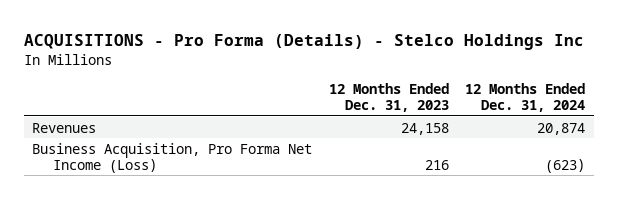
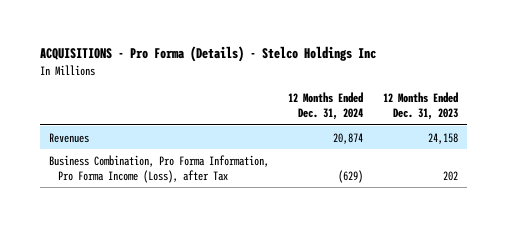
- | 12 Months Ended Dec. 31, 2023 | 12 Months Ended Dec. 31, 2024
+ | 12 Months Ended Dec. 31, 2024 | 12 Months Ended Dec. 31, 2023
- Business Acquisition, Pro Forma Net Income (Loss) | 216 | (623)
+ Business Combination, Pro Forma Information, Pro Forma Income (Loss), after Tax | (629) | 202

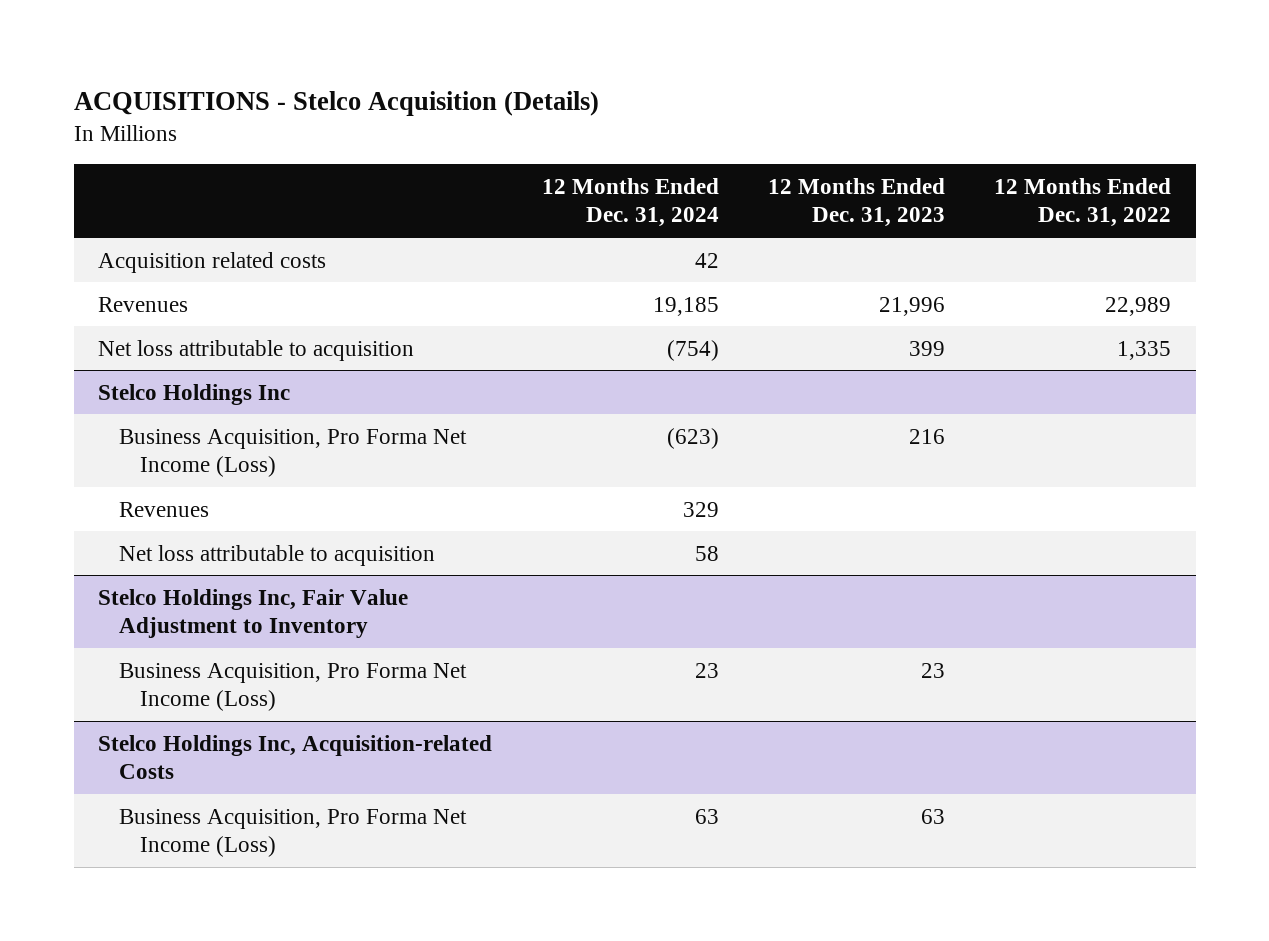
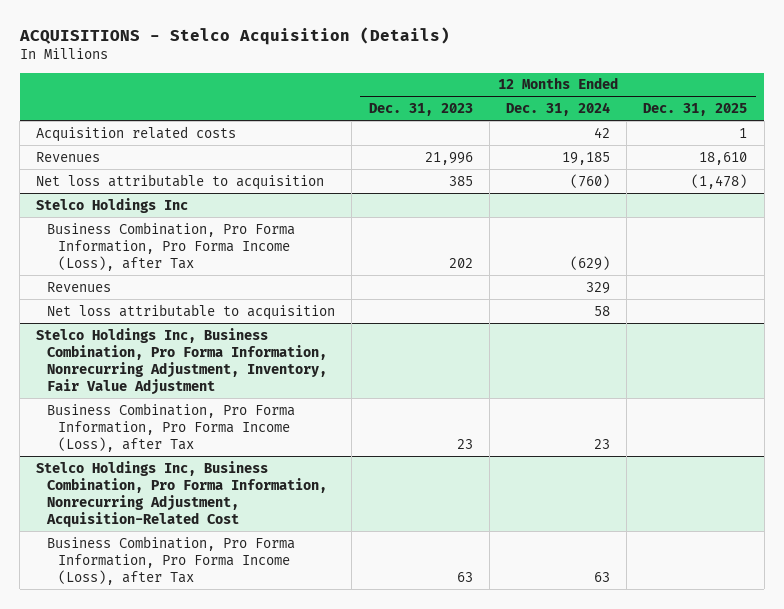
- | 12 Months Ended Dec. 31, 2024 | 12 Months Ended Dec. 31, 2023 | 12 Months Ended Dec. 31, 2022
+ | 12 Months Ended Dec. 31, 2023 | 12 Months Ended Dec. 31, 2024 | 12 Months Ended Dec. 31, 2025
- Net loss attributable to acquisition | (754) | 399 | 1,335
+ Net loss attributable to acquisition | 385 | (760) | (1,478)
@ Stelco Holdings Inc
- Business Acquisition, Pro Forma Net Income (Loss) | (623) | 216 |
+ Business Combination, Pro Forma Information, Pro Forma Income (Loss), after Tax | 202 | (629) |
- Stelco Holdings Inc, Fair Value Adjustment to Inventory
- Business Acquisition, Pro Forma Net Income (Loss) | 23 | 23 |
- Stelco Holdings Inc, Acquisition-related Costs
- Business Acquisition, Pro Forma Net Income (Loss) | 63 | 63 |
+ Stelco Holdings Inc, Business Combination, Pro Forma Information, Nonrecurring Adjustment, Inventory, Fair Value Adjustment
+ Business Combination, Pro Forma Information, Pro Forma Income (Loss), after Tax | 23 | 23 |
+ Stelco Holdings Inc, Business Combination, Pro Forma Information, Nonrecurring Adjustment, Acquisition-Related Cost
+ Business Combination, Pro Forma Information, Pro Forma Income (Loss), after Tax | 63 | 63 |

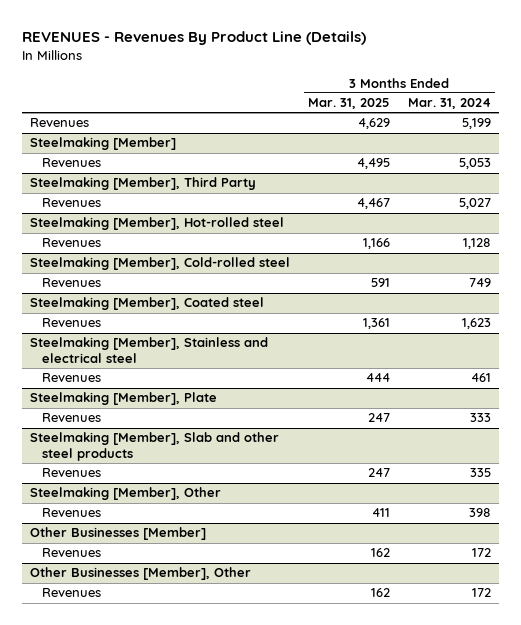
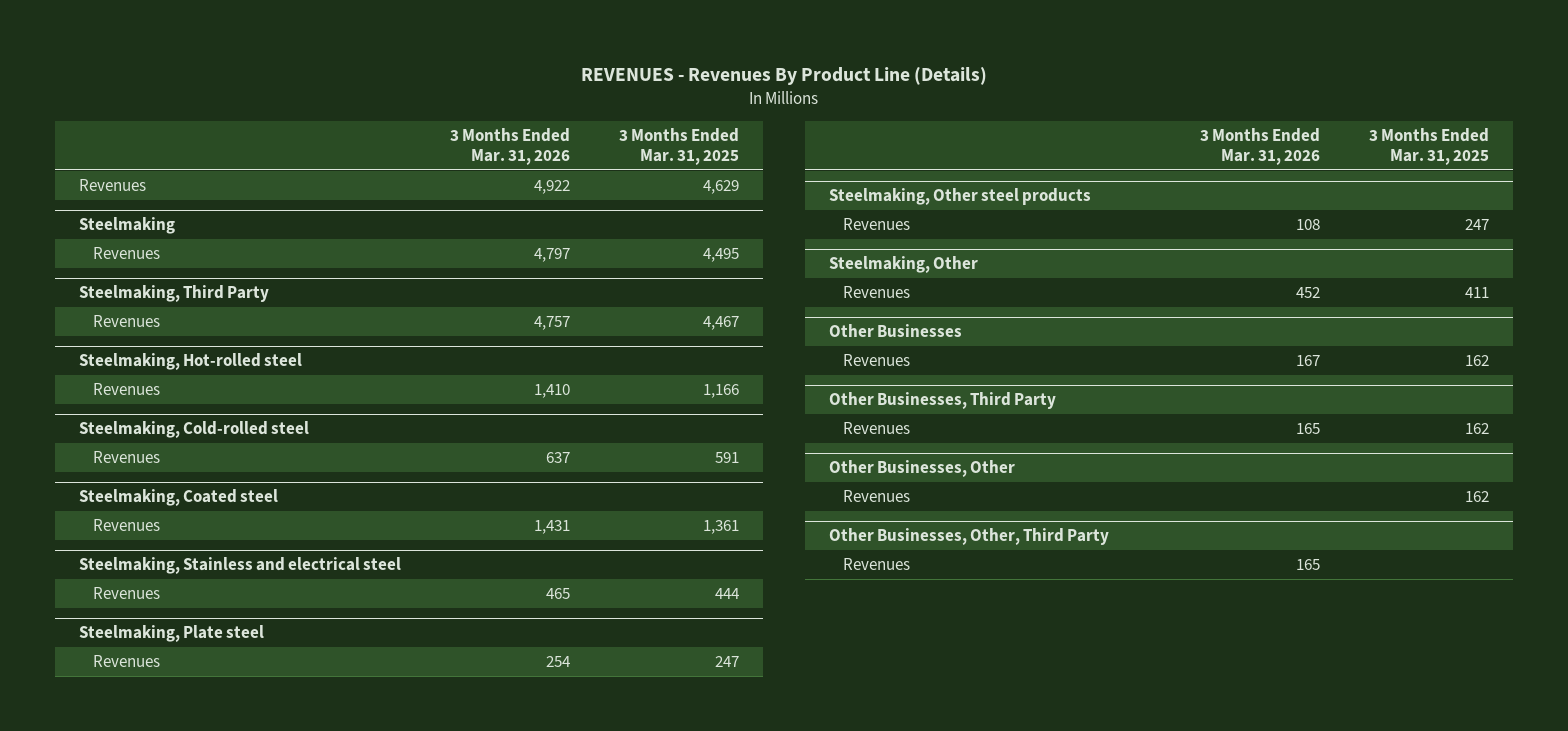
- | 3 Months Ended Mar. 31, 2025 | 3 Months Ended Mar. 31, 2024
+ | 3 Months Ended Mar. 31, 2026 | 3 Months Ended Mar. 31, 2025
- Steelmaking [Member]
+ Steelmaking
- Steelmaking [Member], Third Party
+ Steelmaking, Third Party
- Steelmaking [Member], Hot-rolled steel
+ Steelmaking, Hot-rolled steel
- Steelmaking [Member], Cold-rolled steel
+ Steelmaking, Cold-rolled steel
- Steelmaking [Member], Coated steel
+ Steelmaking, Coated steel
- Steelmaking [Member], Stainless and electrical steel
+ Steelmaking, Stainless and electrical steel
- Steelmaking [Member], Plate
+ Steelmaking, Plate steel
- Steelmaking [Member], Slab and other steel products
+ Steelmaking, Other steel products
- Steelmaking [Member], Other
+ Steelmaking, Other
- Other Businesses [Member]
+ Other Businesses
- Other Businesses [Member], Other
+ Other Businesses, Third Party
+ Other Businesses, Other
+ Revenues | | 162
+ Other Businesses, Other, Third Party
+ Revenues | 165 |

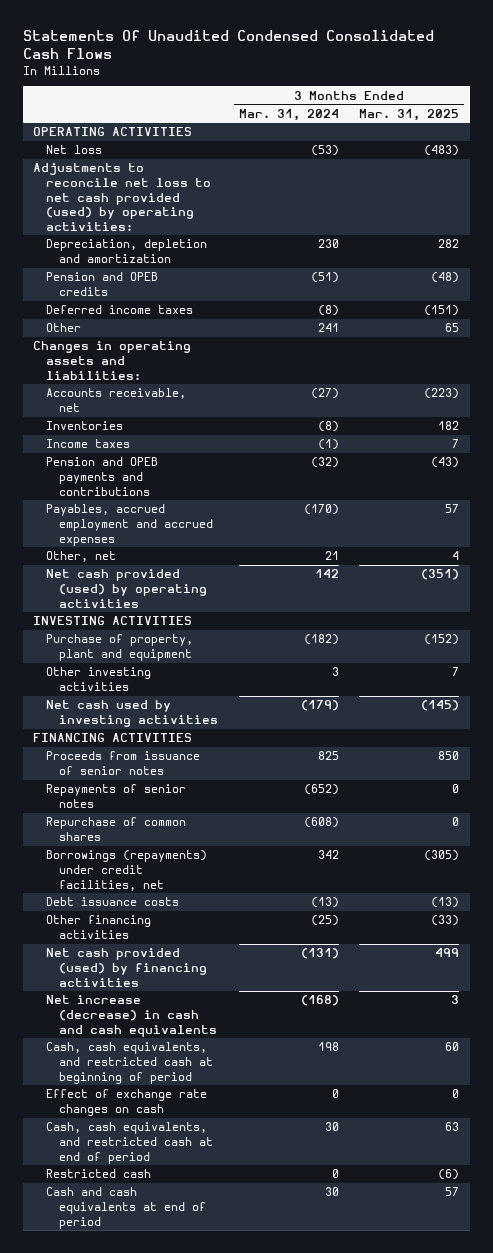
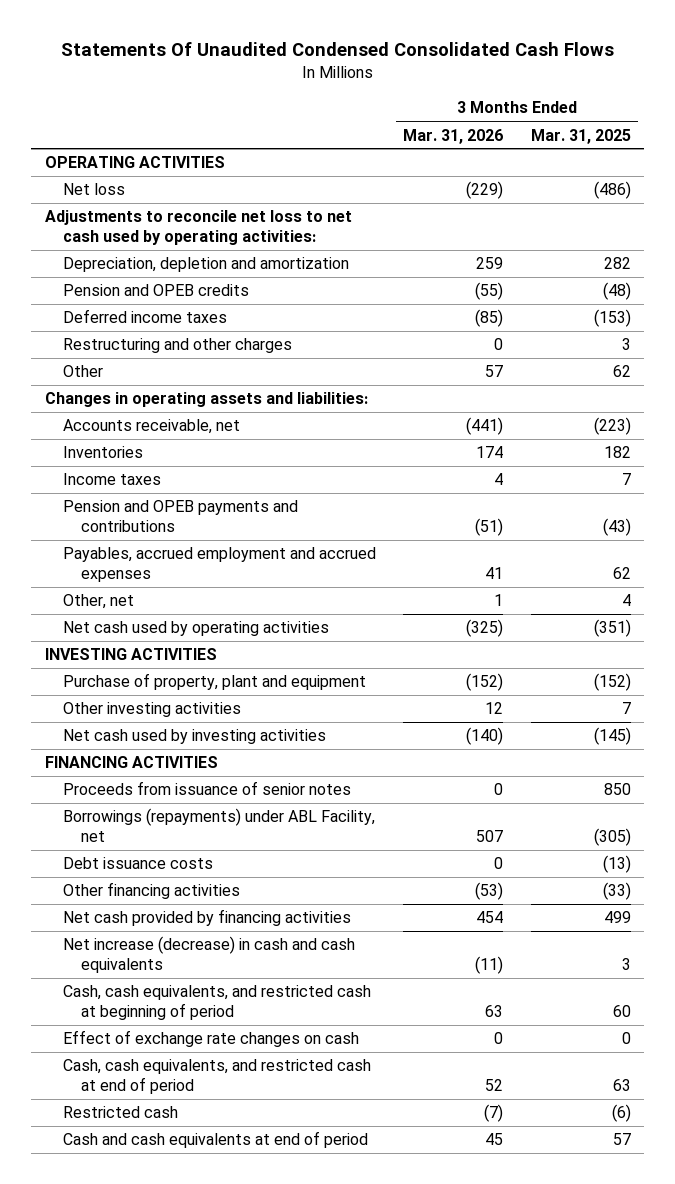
- | 3 Months Ended Mar. 31, 2024 | 3 Months Ended Mar. 31, 2025
+ | 3 Months Ended Mar. 31, 2026 | 3 Months Ended Mar. 31, 2025
- Net loss | (53) | (483)
- Adjustments to reconcile net loss to net cash provided (used) by operating activities:
+ Net loss | (229) | (486)
+ Adjustments to reconcile net loss to net cash used by operating activities:
- Deferred income taxes | (8) | (151)
- Other | 241 | 65
+ Deferred income taxes | (85) | (153)
+ Restructuring and other charges | 0 | 3
+ Other | 57 | 62
- Payables, accrued employment and accrued expenses | (170) | 57
+ Payables, accrued employment and accrued expenses | 41 | 62
- Net cash provided (used) by operating activities | 142 | (351)
+ Net cash used by operating activities | (325) | (351)
- Repayments of senior notes | (652) | 0
- Repurchase of common shares | (608) | 0
- Borrowings (repayments) under credit facilities, net | 342 | (305)
+ Borrowings (repayments) under ABL Facility, net | 507 | (305)
- Net cash provided (used) by financing activities | (131) | 499
+ Net cash provided by financing activities | 454 | 499

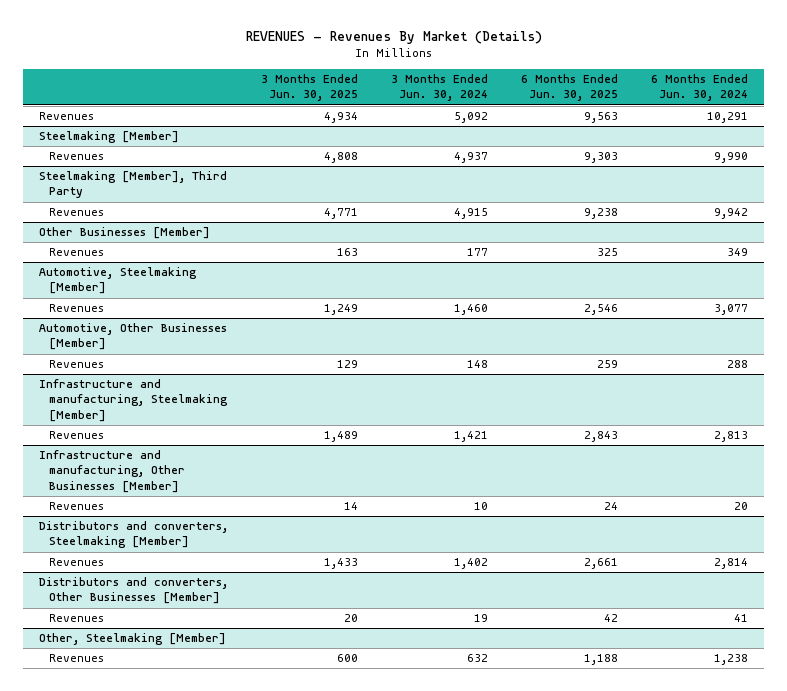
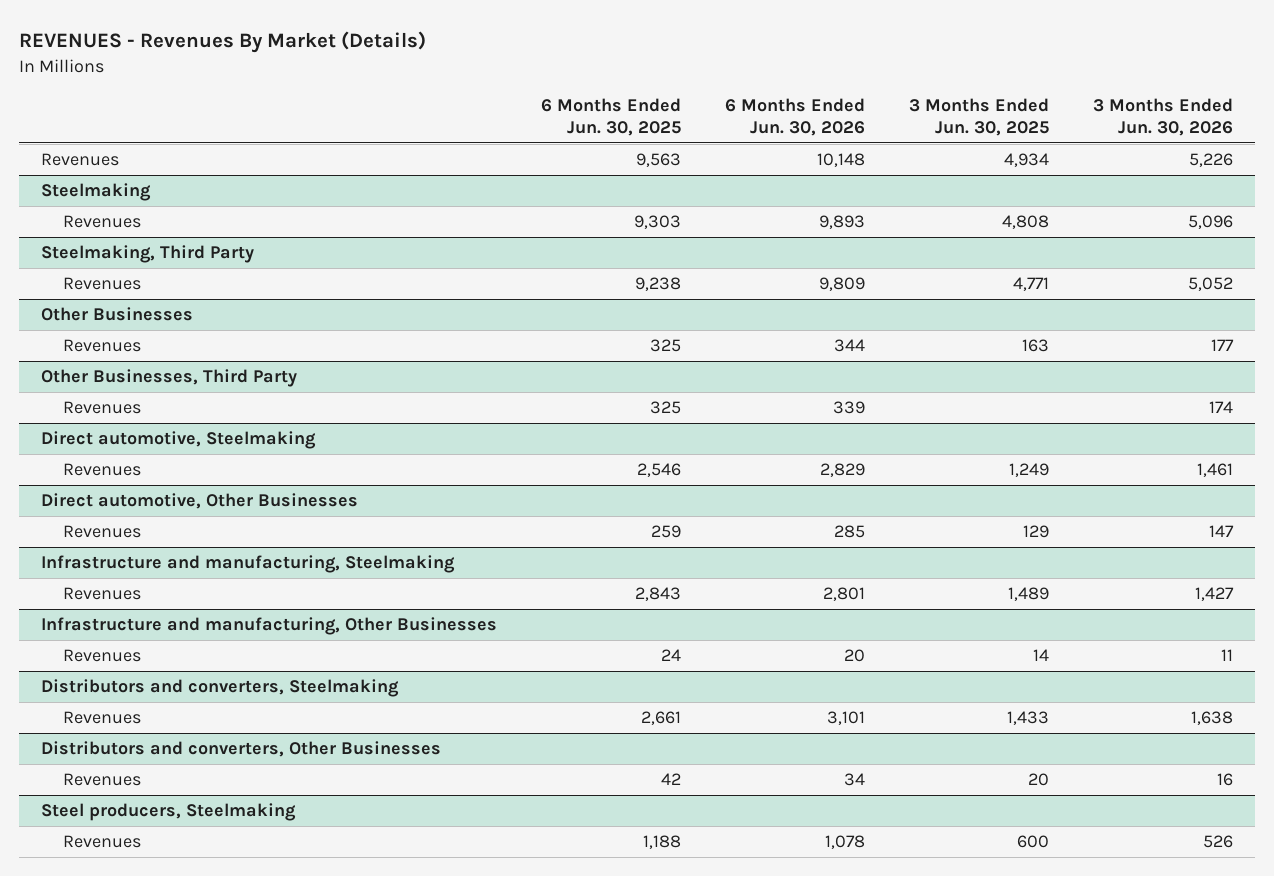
- | 3 Months Ended Jun. 30, 2025 | 3 Months Ended Jun. 30, 2024 | 6 Months Ended Jun. 30, 2025 | 6 Months Ended Jun. 30, 2024
+ | 6 Months Ended Jun. 30, 2025 | 6 Months Ended Jun. 30, 2026 | 3 Months Ended Jun. 30, 2025 | 3 Months Ended Jun. 30, 2026
- Steelmaking [Member]
+ Steelmaking
- Steelmaking [Member], Third Party
+ Steelmaking, Third Party
- Other Businesses [Member]
+ Other Businesses
- Automotive, Steelmaking [Member]
+ Other Businesses, Third Party
+ Revenues | 325 | 339 | | 174
+ Direct automotive, Steelmaking
- Automotive, Other Businesses [Member]
+ Direct automotive, Other Businesses
- Infrastructure and manufacturing, Steelmaking [Member]
+ Infrastructure and manufacturing, Steelmaking
- Infrastructure and manufacturing, Other Businesses [Member]
+ Infrastructure and manufacturing, Other Businesses
- Distributors and converters, Steelmaking [Member]
+ Distributors and converters, Steelmaking
- Distributors and converters, Other Businesses [Member]
+ Distributors and converters, Other Businesses
- Other, Steelmaking [Member]
+ Steel producers, Steelmaking

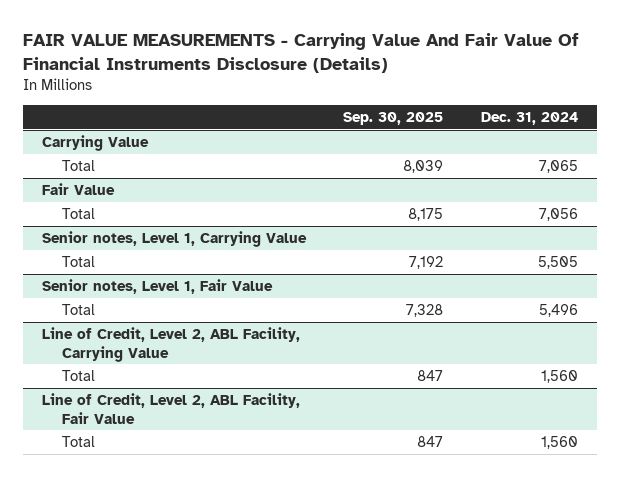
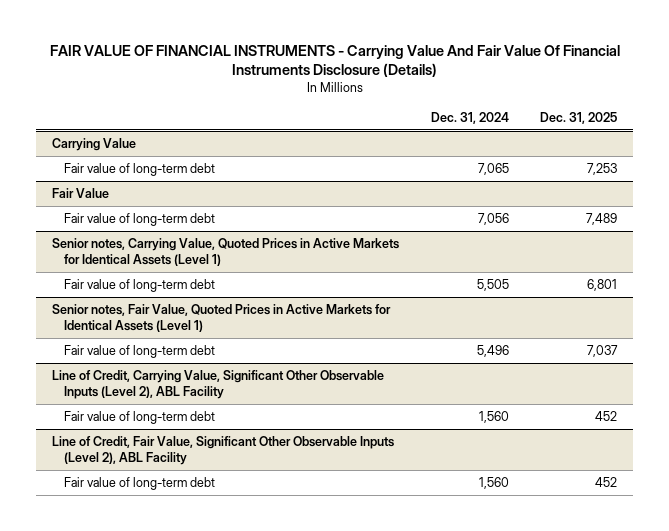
- FAIR VALUE MEASUREMENTS - Carrying Value And Fair Value Of Financial Instruments Disclosure (Details)
+ FAIR VALUE OF FINANCIAL INSTRUMENTS - Carrying Value And Fair Value Of Financial Instruments Disclosure (Details)
- | Sep. 30, 2025 | Dec. 31, 2024
+ | Dec. 31, 2024 | Dec. 31, 2025
@ Carrying Value
- Total | 8,039 | 7,065
+ Fair value of long-term debt | 7,065 | 7,253
@ Fair Value
- Total | 8,175 | 7,056
- Senior notes, Level 1, Carrying Value
- Total | 7,192 | 5,505
- Senior notes, Level 1, Fair Value
- Total | 7,328 | 5,496
- Line of Credit, Level 2, ABL Facility, Carrying Value
- Total | 847 | 1,560
- Line of Credit, Level 2, ABL Facility, Fair Value
- Total | 847 | 1,560
@ Fair Value
+ Fair value of long-term debt | 7,056 | 7,489
+ Senior notes, Carrying Value, Quoted Prices in Active Markets for Identical Assets (Level 1)
+ Fair value of long-term debt | 5,505 | 6,801
+ Senior notes, Fair Value, Quoted Prices in Active Markets for Identical Assets (Level 1)
+ Fair value of long-term debt | 5,496 | 7,037
+ Line of Credit, Carrying Value, Significant Other Observable Inputs (Level 2), ABL Facility
+ Fair value of long-term debt | 1,560 | 452
+ Line of Credit, Fair Value, Significant Other Observable Inputs (Level 2), ABL Facility
+ Fair value of long-term debt | 1,560 | 452

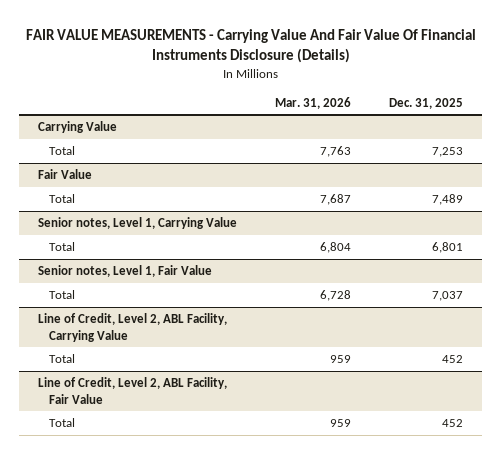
- FAIR VALUE OF FINANCIAL INSTRUMENTS - Carrying Value And Fair Value Of Financial Instruments Disclosure (Details)
+ FAIR VALUE MEASUREMENTS - Carrying Value And Fair Value Of Financial Instruments Disclosure (Details)
- | Dec. 31, 2024 | Dec. 31, 2025
+ | Mar. 31, 2026 | Dec. 31, 2025
@ Carrying Value
- Fair value of long-term debt | 7,065 | 7,253
+ Total | 7,763 | 7,253
@ Fair Value
- Fair value of long-term debt | 7,056 | 7,489
- Senior notes, Carrying Value, Quoted Prices in Active Markets for Identical Assets (Level 1)
- Fair value of long-term debt | 5,505 | 6,801
- Senior notes, Fair Value, Quoted Prices in Active Markets for Identical Assets (Level 1)
- Fair value of long-term debt | 5,496 | 7,037
- Line of Credit, Carrying Value, Significant Other Observable Inputs (Level 2), ABL Facility
- Fair value of long-term debt | 1,560 | 452
- Line of Credit, Fair Value, Significant Other Observable Inputs (Level 2), ABL Facility
- Fair value of long-term debt | 1,560 | 452
@ Fair Value
+ Total | 7,687 | 7,489
+ Senior notes, Level 1, Carrying Value
+ Total | 6,804 | 6,801
+ Senior notes, Level 1, Fair Value
+ Total | 6,728 | 7,037
+ Line of Credit, Level 2, ABL Facility, Carrying Value
+ Total | 959 | 452
+ Line of Credit, Level 2, ABL Facility, Fair Value
+ Total | 959 | 452

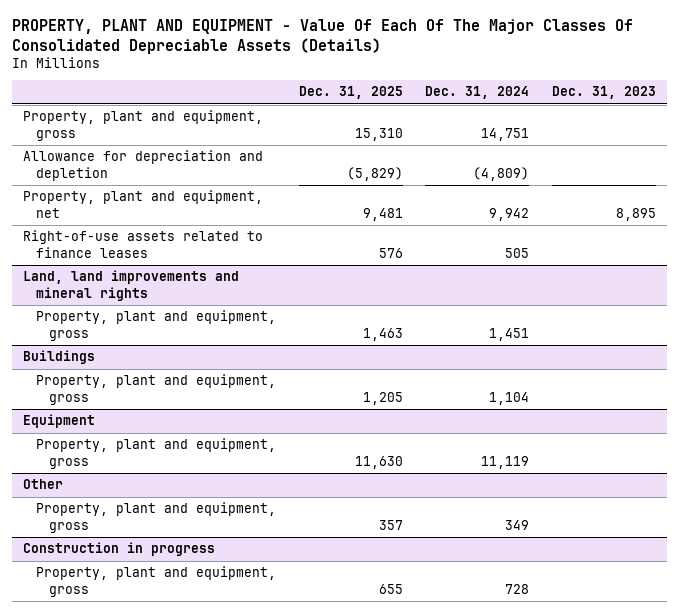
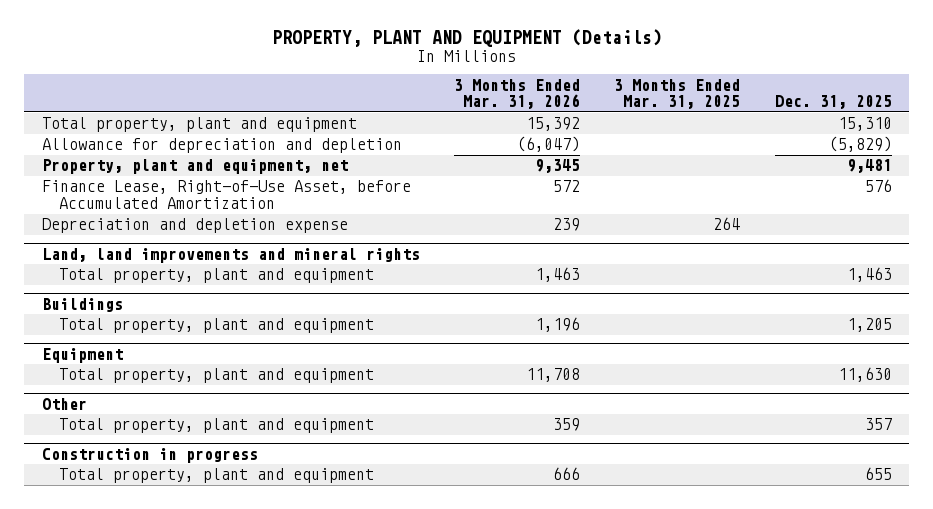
- PROPERTY, PLANT AND EQUIPMENT - Value Of Each Of The Major Classes Of Consolidated Depreciable Assets (Details)
+ PROPERTY, PLANT AND EQUIPMENT (Details)
- | Dec. 31, 2025 | Dec. 31, 2024 | Dec. 31, 2023
+ | 3 Months Ended Mar. 31, 2026 | 3 Months Ended Mar. 31, 2025 | Dec. 31, 2025
- Property, plant and equipment, gross | 15,310 | 14,751 |
+ Total property, plant and equipment | 15,392 | | 15,310
- Right-of-use assets related to finance leases | 576 | 505 |
+ Finance Lease, Right-of-Use Asset, before Accumulated Amortization | 572 | | 576
+ Depreciation and depletion expense | 239 | 264 |
@ Land, land improvements and mineral rights
- Property, plant and equipment, gross | 1,463 | 1,451 |
+ Total property, plant and equipment | 1,463 | | 1,463
@ Buildings
- Property, plant and equipment, gross | 1,205 | 1,104 |
+ Total property, plant and equipment | 1,196 | | 1,205
@ Equipment
- Property, plant and equipment, gross | 11,630 | 11,119 |
+ Total property, plant and equipment | 11,708 | | 11,630
@ Other
- Property, plant and equipment, gross | 357 | 349 |
+ Total property, plant and equipment | 359 | | 357
@ Construction in progress
- Property, plant and equipment, gross | 655 | 728 |
+ Total property, plant and equipment | 666 | | 655

